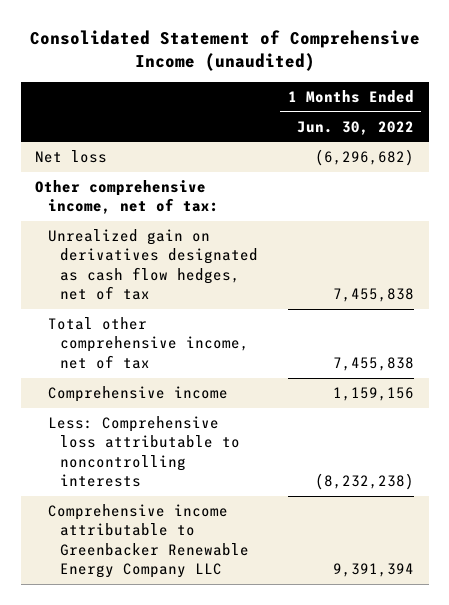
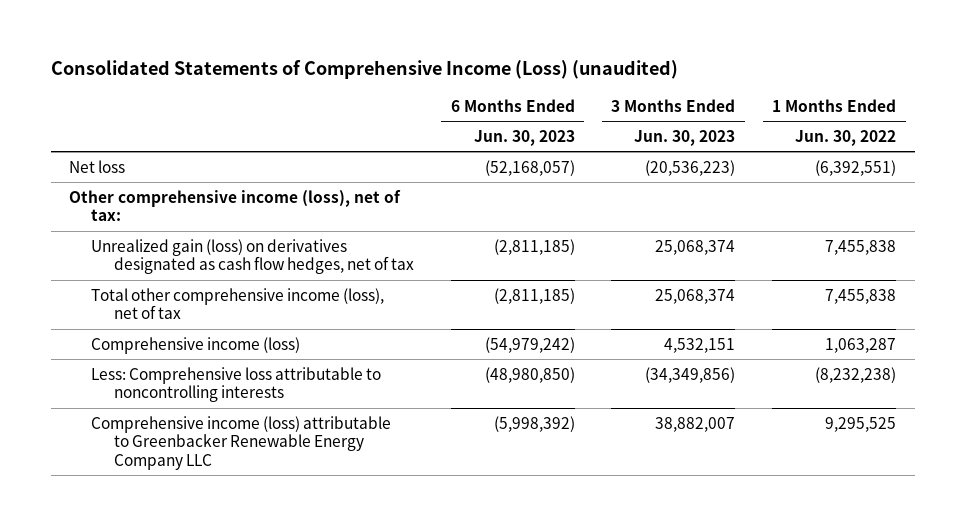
- Consolidated Statement of Comprehensive Income (unaudited)
+ Consolidated Statements of Comprehensive Income (Loss) (unaudited)
- | 1 Months Ended Jun. 30, 2022
+ | 6 Months Ended Jun. 30, 2023 | 3 Months Ended Jun. 30, 2023 | 1 Months Ended Jun. 30, 2022
- Net loss | (6,296,682)
- Other comprehensive income, net of tax:
- Unrealized gain on derivatives designated as cash flow hedges, net of tax | 7,455,838
- Total other comprehensive income, net of tax | 7,455,838
- Comprehensive income | 1,159,156
+ Net loss | (52,168,057) | (20,536,223) | (6,392,551)
+ Other comprehensive income (loss), net of tax:
+ Unrealized gain (loss) on derivatives designated as cash flow hedges, net of tax | (2,811,185) | 25,068,374 | 7,455,838
+ Total other comprehensive income (loss), net of tax | (2,811,185) | 25,068,374 | 7,455,838
+ Comprehensive income (loss) | (54,979,242) | 4,532,151 | 1,063,287
- Comprehensive income attributable to Greenbacker Renewable Energy Company LLC | 9,391,394
+ Comprehensive income (loss) attributable to Greenbacker Renewable Energy Company LLC | (5,998,392) | 38,882,007 | 9,295,525

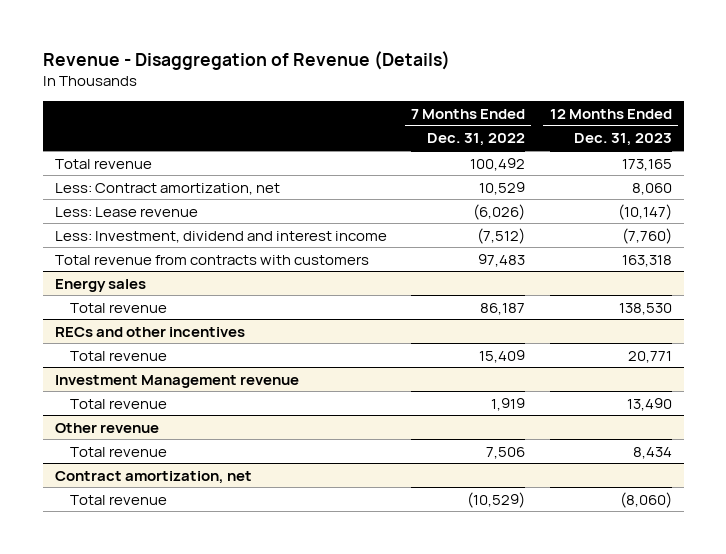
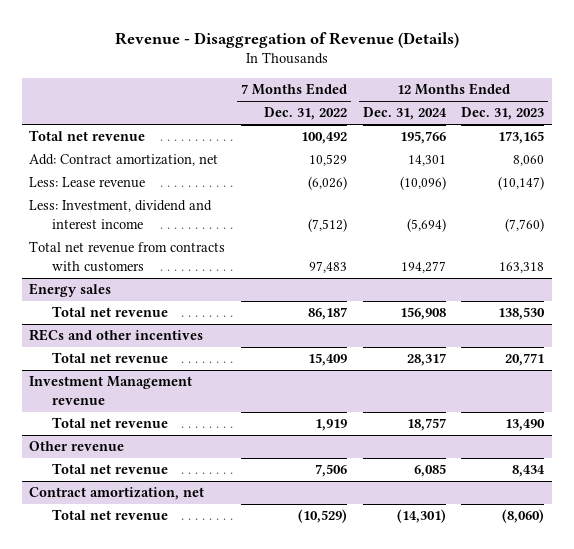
- | 7 Months Ended Dec. 31, 2022 | 12 Months Ended Dec. 31, 2023
+ | 7 Months Ended Dec. 31, 2022 | 12 Months Ended Dec. 31, 2024 | 12 Months Ended Dec. 31, 2023
- Total revenue | 100,492 | 173,165
- Less: Contract amortization, net | 10,529 | 8,060
+ Total net revenue | 100,492 | 195,766 | 173,165
+ Add: Contract amortization, net | 10,529 | 14,301 | 8,060
- Total revenue from contracts with customers | 97,483 | 163,318
+ Total net revenue from contracts with customers | 97,483 | 194,277 | 163,318
@ Energy sales
- Total revenue | 86,187 | 138,530
+ Total net revenue | 86,187 | 156,908 | 138,530
@ RECs and other incentives
- Total revenue | 15,409 | 20,771
+ Total net revenue | 15,409 | 28,317 | 20,771
@ Investment Management revenue
- Total revenue | 1,919 | 13,490
+ Total net revenue | 1,919 | 18,757 | 13,490
@ Other revenue
- Total revenue | 7,506 | 8,434
+ Total net revenue | 7,506 | 6,085 | 8,434
@ Contract amortization, net
- Total revenue | (10,529) | (8,060)
+ Total net revenue | (10,529) | (14,301) | (8,060)

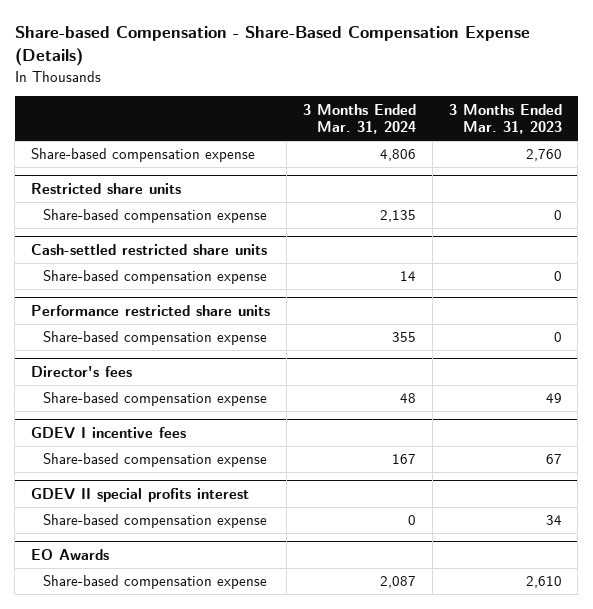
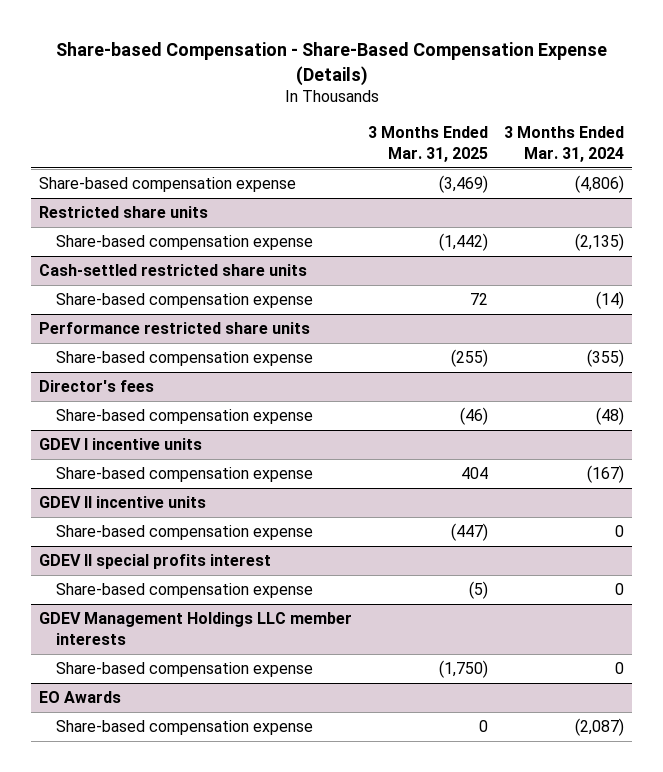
- | 3 Months Ended Mar. 31, 2024 | 3 Months Ended Mar. 31, 2023
+ | 3 Months Ended Mar. 31, 2025 | 3 Months Ended Mar. 31, 2024
- Share-based compensation expense | 4,806 | 2,760
+ Share-based compensation expense | (3,469) | (4,806)
@ Restricted share units
- Share-based compensation expense | 2,135 | 0
+ Share-based compensation expense | (1,442) | (2,135)
@ Cash-settled restricted share units
- Share-based compensation expense | 14 | 0
+ Share-based compensation expense | 72 | (14)
@ Performance restricted share units
- Share-based compensation expense | 355 | 0
+ Share-based compensation expense | (255) | (355)
@ Director's fees
- Share-based compensation expense | 48 | 49
- GDEV I incentive fees
- Share-based compensation expense | 167 | 67
@ Director's fees
+ Share-based compensation expense | (46) | (48)
+ GDEV I incentive units
+ Share-based compensation expense | 404 | (167)
+ GDEV II incentive units
+ Share-based compensation expense | (447) | 0
+ GDEV Management Holdings LLC member interests
+ Share-based compensation expense | (1,750) | 0
@ EO Awards
- Share-based compensation expense | 2,087 | 2,610
+ Share-based compensation expense | 0 | (2,087)

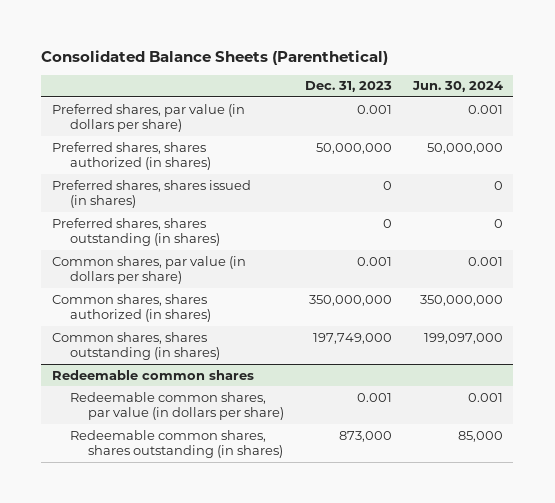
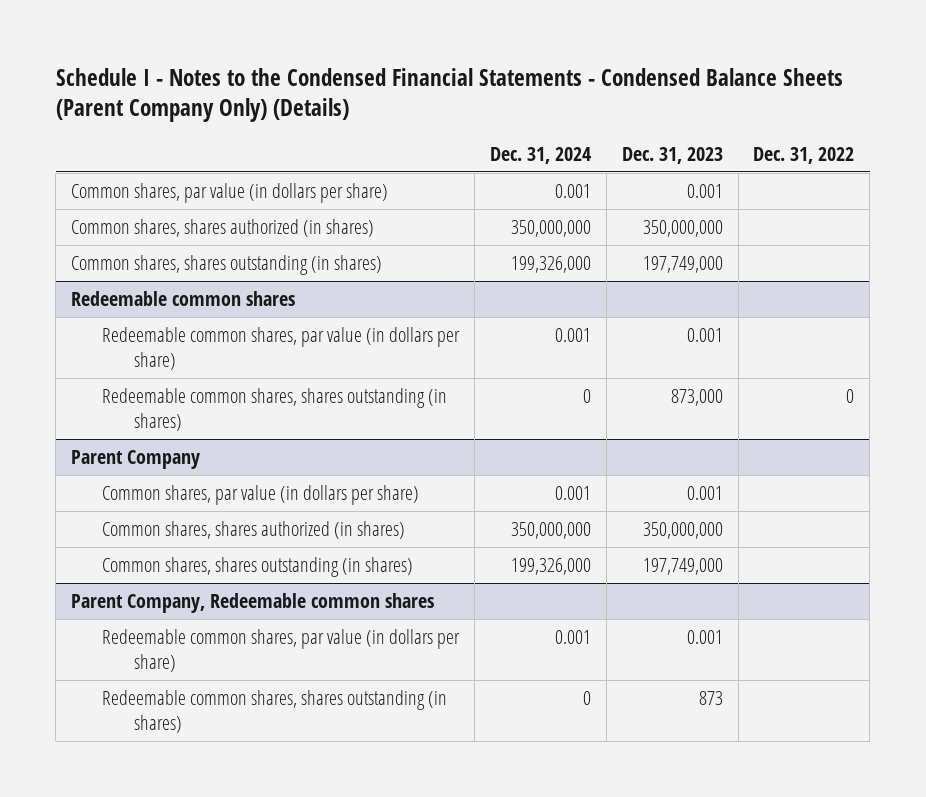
- Consolidated Balance Sheets (Parenthetical)
+ Schedule I - Notes to the Condensed Financial Statements - Condensed Balance Sheets (Parent Company Only) (Details)
- | Dec. 31, 2023 | Jun. 30, 2024
+ | Dec. 31, 2024 | Dec. 31, 2023 | Dec. 31, 2022
- Preferred shares, par value (in dollars per share) | 0.001 | 0.001
- Preferred shares, shares authorized (in shares) | 50,000,000 | 50,000,000
- Preferred shares, shares issued (in shares) | 0 | 0
- Preferred shares, shares outstanding (in shares) | 0 | 0
+ Parent Company
+ Common shares, par value (in dollars per share) | 0.001 | 0.001 |
+ Common shares, shares authorized (in shares) | 350,000,000 | 350,000,000 |
+ Common shares, shares outstanding (in shares) | 199,326,000 | 197,749,000 |
+ Parent Company, Redeemable common shares
+ Redeemable common shares, par value (in dollars per share) | 0.001 | 0.001 |
+ Redeemable common shares, shares outstanding (in shares) | 0 | 873 |

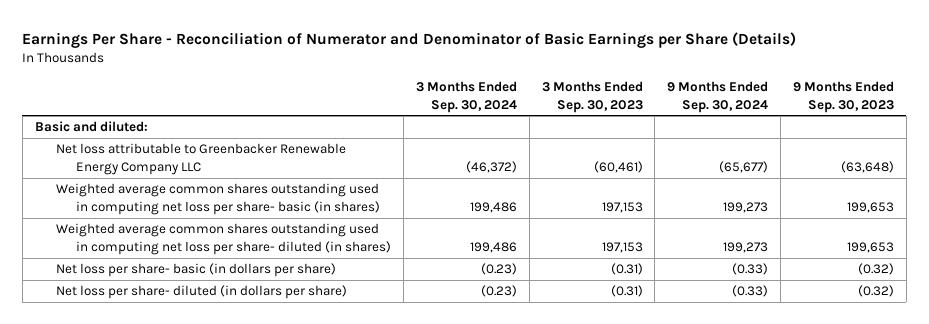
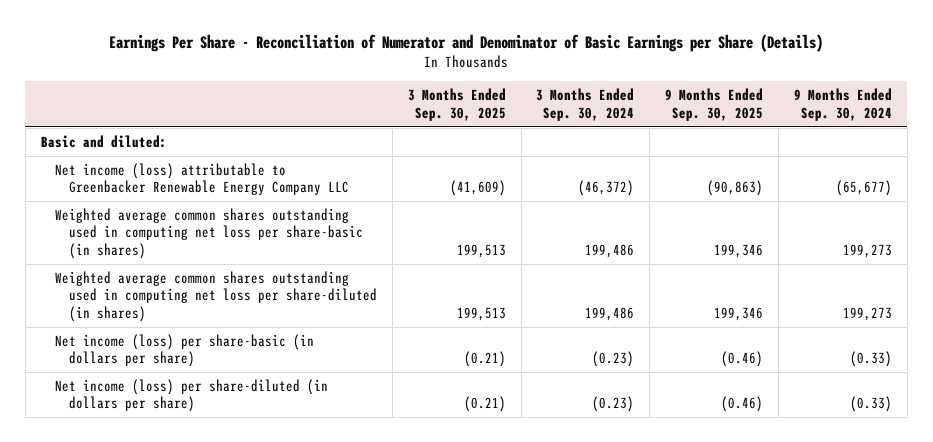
- | 3 Months Ended Sep. 30, 2024 | 3 Months Ended Sep. 30, 2023 | 9 Months Ended Sep. 30, 2024 | 9 Months Ended Sep. 30, 2023
+ | 3 Months Ended Sep. 30, 2025 | 3 Months Ended Sep. 30, 2024 | 9 Months Ended Sep. 30, 2025 | 9 Months Ended Sep. 30, 2024
- Net loss attributable to Greenbacker Renewable Energy Company LLC | (46,372) | (60,461) | (65,677) | (63,648)
- Weighted average common shares outstanding used in computing net loss per share- basic (in shares) | 199,486 | 197,153 | 199,273 | 199,653
- Weighted average common shares outstanding used in computing net loss per share- diluted (in shares) | 199,486 | 197,153 | 199,273 | 199,653
- Net loss per share- basic (in dollars per share) | (0.23) | (0.31) | (0.33) | (0.32)
- Net loss per share- diluted (in dollars per share) | (0.23) | (0.31) | (0.33) | (0.32)
+ Net income (loss) attributable to Greenbacker Renewable Energy Company LLC | (41,609) | (46,372) | (90,863) | (65,677)
+ Weighted average common shares outstanding used in computing net loss per share-basic (in shares) | 199,513 | 199,486 | 199,346 | 199,273
+ Weighted average common shares outstanding used in computing net loss per share-diluted (in shares) | 199,513 | 199,486 | 199,346 | 199,273
+ Net income (loss) per share-basic (in dollars per share) | (0.21) | (0.23) | (0.46) | (0.33)
+ Net income (loss) per share-diluted (in dollars per share) | (0.21) | (0.23) | (0.46) | (0.33)

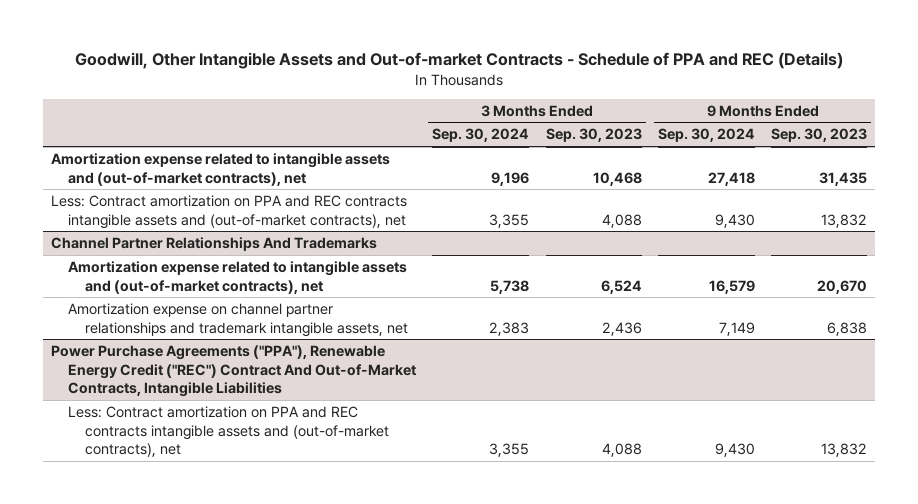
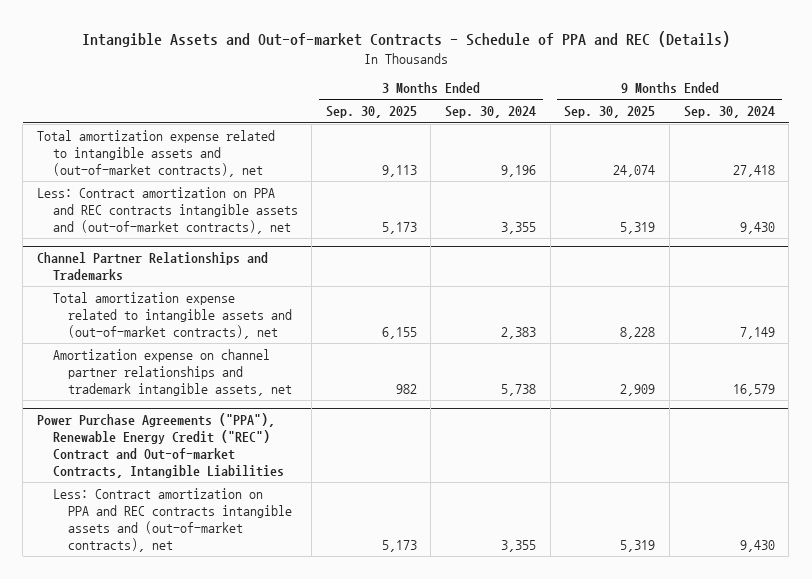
- Goodwill, Other Intangible Assets and Out-of-market Contracts - Schedule of PPA and REC (Details)
+ Intangible Assets and Out-of-market Contracts - Schedule of PPA and REC (Details)
- | 3 Months Ended Sep. 30, 2024 | 3 Months Ended Sep. 30, 2023 | 9 Months Ended Sep. 30, 2024 | 9 Months Ended Sep. 30, 2023
+ | 3 Months Ended Sep. 30, 2025 | 3 Months Ended Sep. 30, 2024 | 9 Months Ended Sep. 30, 2025 | 9 Months Ended Sep. 30, 2024
- Amortization expense related to intangible assets and (out-of-market contracts), net | 9,196 | 10,468 | 27,418 | 31,435
+ Total amortization expense related to intangible assets and (out-of-market contracts), net | 9,113 | 9,196 | 24,074 | 27,418
- Channel Partner Relationships And Trademarks
- Amortization expense related to intangible assets and (out-of-market contracts), net | 5,738 | 6,524 | 16,579 | 20,670
- Amortization expense on channel partner relationships and trademark intangible assets, net | 2,383 | 2,436 | 7,149 | 6,838
- Power Purchase Agreements ("PPA"), Renewable Energy Credit ("REC") Contract And Out-of-Market Contracts, Intangible Liabilities
+ Channel Partner Relationships and Trademarks
+ Total amortization expense related to intangible assets and (out-of-market contracts), net | 6,155 | 2,383 | 8,228 | 7,149
+ Amortization expense on channel partner relationships and trademark intangible assets, net | 982 | 5,738 | 2,909 | 16,579
+ Power Purchase Agreements ("PPA"), Renewable Energy Credit ("REC") Contract and Out-of-market Contracts, Intangible Liabilities

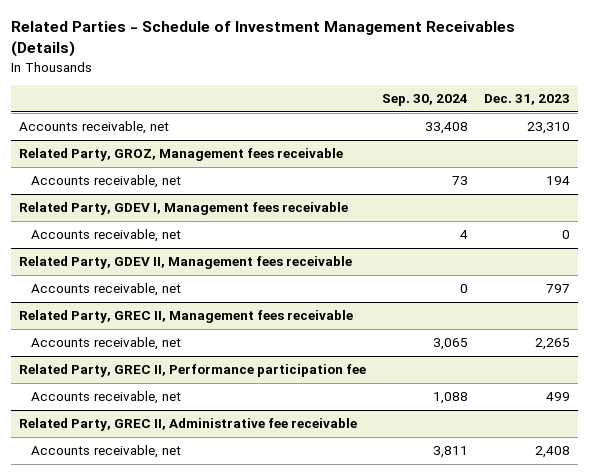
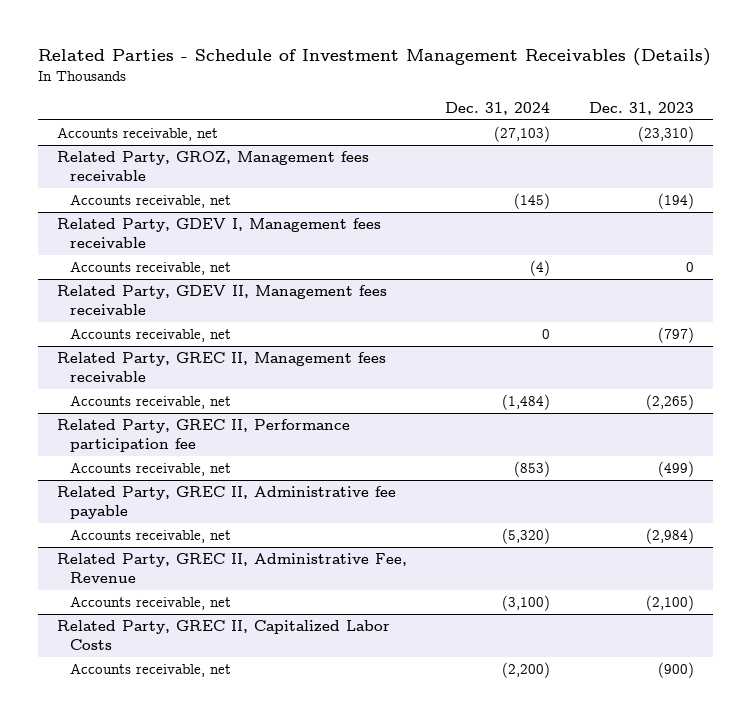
- | Sep. 30, 2024 | Dec. 31, 2023
+ | Dec. 31, 2024 | Dec. 31, 2023
- Accounts receivable, net | 33,408 | 23,310
+ Accounts receivable, net | (27,103) | (23,310)
@ Related Party, GROZ, Management fees receivable
- Accounts receivable, net | 73 | 194
+ Accounts receivable, net | (145) | (194)
@ Related Party, GDEV II, Management fees receivable
- Accounts receivable, net | 0 | 797
+ Accounts receivable, net | 0 | (797)
@ Related Party, GREC II, Management fees receivable
- Accounts receivable, net | 3,065 | 2,265
+ Accounts receivable, net | (1,484) | (2,265)
@ Related Party, GREC II, Performance participation fee
- Accounts receivable, net | 1,088 | 499
- Related Party, GREC II, Administrative fee receivable
- Accounts receivable, net | 3,811 | 2,408
@ Related Party, GREC II, Performance participation fee
+ Accounts receivable, net | (853) | (499)
+ Related Party, GREC II, Administrative fee payable
+ Accounts receivable, net | (5,320) | (2,984)
+ Related Party, GREC II, Administrative Fee, Revenue
+ Accounts receivable, net | (3,100) | (2,100)
+ Related Party, GREC II, Capitalized Labor Costs
+ Accounts receivable, net | (2,200) | (900)

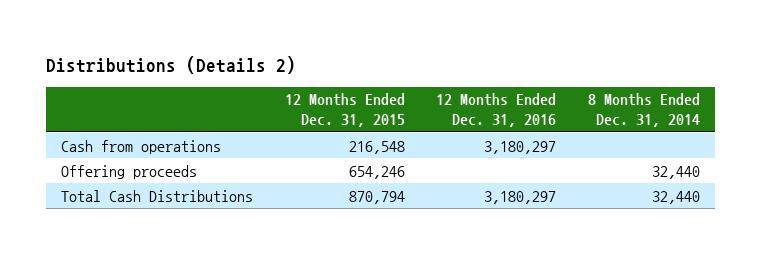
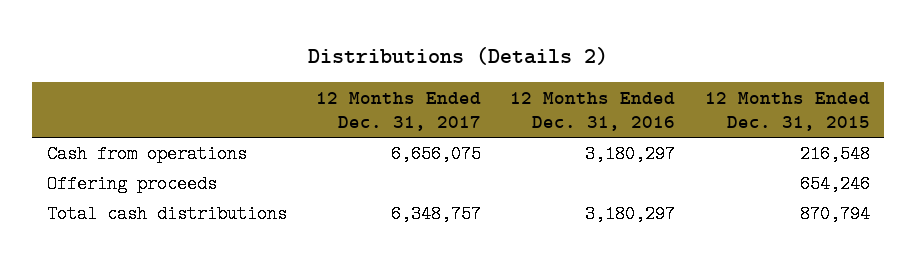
- | 12 Months Ended Dec. 31, 2015 | 12 Months Ended Dec. 31, 2016 | 8 Months Ended Dec. 31, 2014
+ | 12 Months Ended Dec. 31, 2017 | 12 Months Ended Dec. 31, 2016 | 12 Months Ended Dec. 31, 2015
- Total Cash Distributions | 870,794 | 3,180,297 | 32,440
+ Total cash distributions | 6,348,757 | 3,180,297 | 870,794

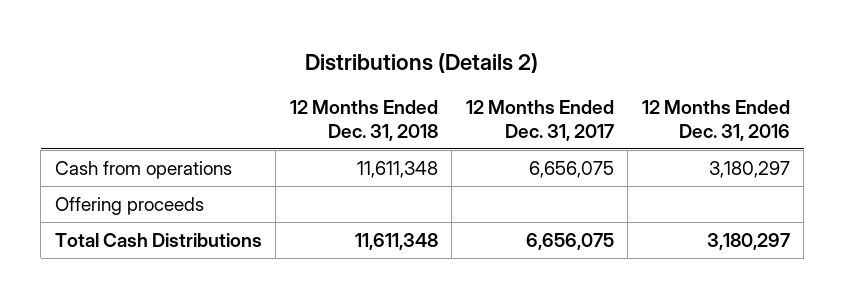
- | 12 Months Ended Dec. 31, 2017 | 12 Months Ended Dec. 31, 2016 | 12 Months Ended Dec. 31, 2015
+ | 12 Months Ended Dec. 31, 2018 | 12 Months Ended Dec. 31, 2017 | 12 Months Ended Dec. 31, 2016
- Total cash distributions | 6,348,757 | 3,180,297 | 870,794
+ Total Cash Distributions | 11,611,348 | 6,656,075 | 3,180,297

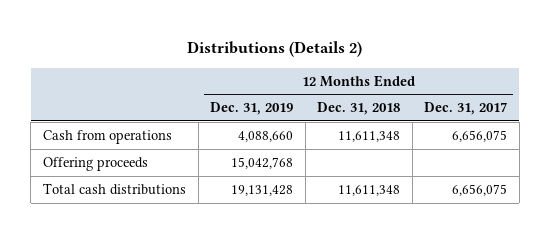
- | 12 Months Ended Dec. 31, 2018 | 12 Months Ended Dec. 31, 2017 | 12 Months Ended Dec. 31, 2016
+ | 12 Months Ended Dec. 31, 2019 | 12 Months Ended Dec. 31, 2018 | 12 Months Ended Dec. 31, 2017
- Total Cash Distributions | 11,611,348 | 6,656,075 | 3,180,297
+ Total cash distributions | 19,131,428 | 11,611,348 | 6,656,075

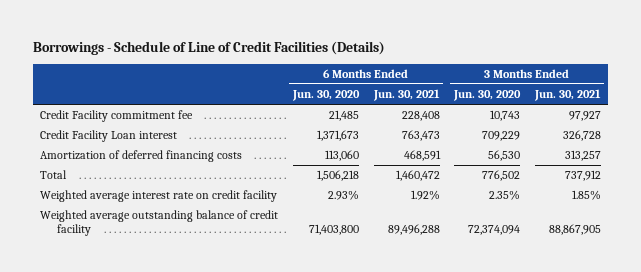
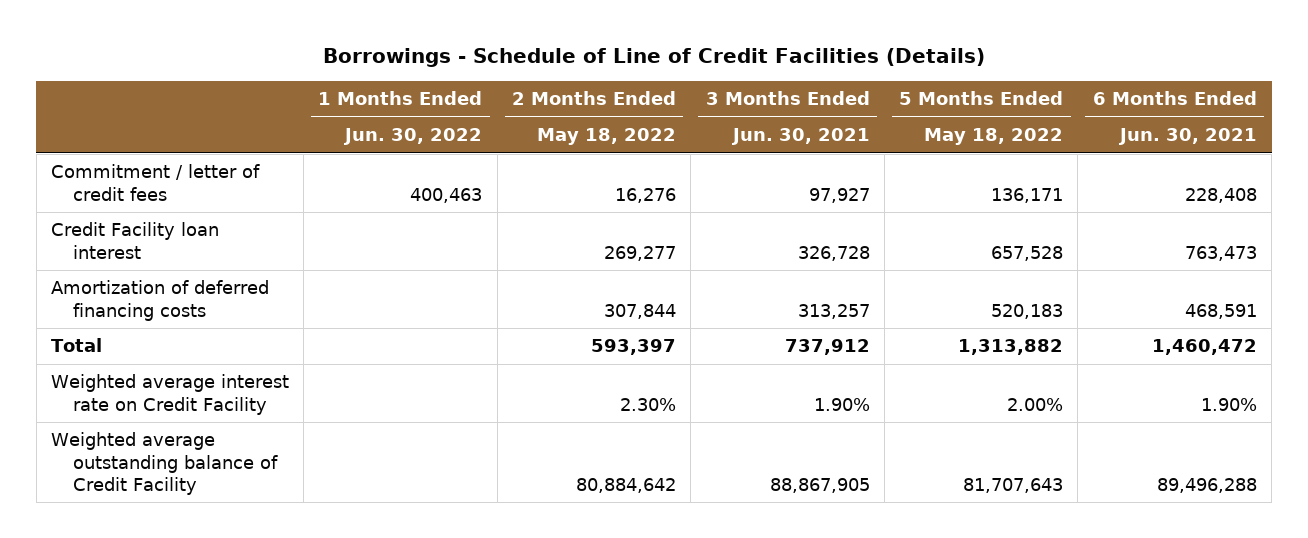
- | 6 Months Ended Jun. 30, 2020 | 6 Months Ended Jun. 30, 2021 | 3 Months Ended Jun. 30, 2020 | 3 Months Ended Jun. 30, 2021
+ | 1 Months Ended Jun. 30, 2022 | 2 Months Ended May 18, 2022 | 3 Months Ended Jun. 30, 2021 | 5 Months Ended May 18, 2022 | 6 Months Ended Jun. 30, 2021
- Credit Facility commitment fee | 21,485 | 228,408 | 10,743 | 97,927
- Credit Facility Loan interest | 1,371,673 | 763,473 | 709,229 | 326,728
+ Commitment / letter of credit fees | 400,463 | 16,276 | 97,927 | 136,171 | 228,408
+ Credit Facility loan interest | | 269,277 | 326,728 | 657,528 | 763,473
- Weighted average interest rate on credit facility | 2.93% | 1.92% | 2.35% | 1.85%
- Weighted average outstanding balance of credit facility | 71,403,800 | 89,496,288 | 72,374,094 | 88,867,905
+ Weighted average interest rate on Credit Facility | | 2.30% | 1.90% | 2.00% | 1.90%
+ Weighted average outstanding balance of Credit Facility | | 80,884,642 | 88,867,905 | 81,707,643 | 89,496,288

